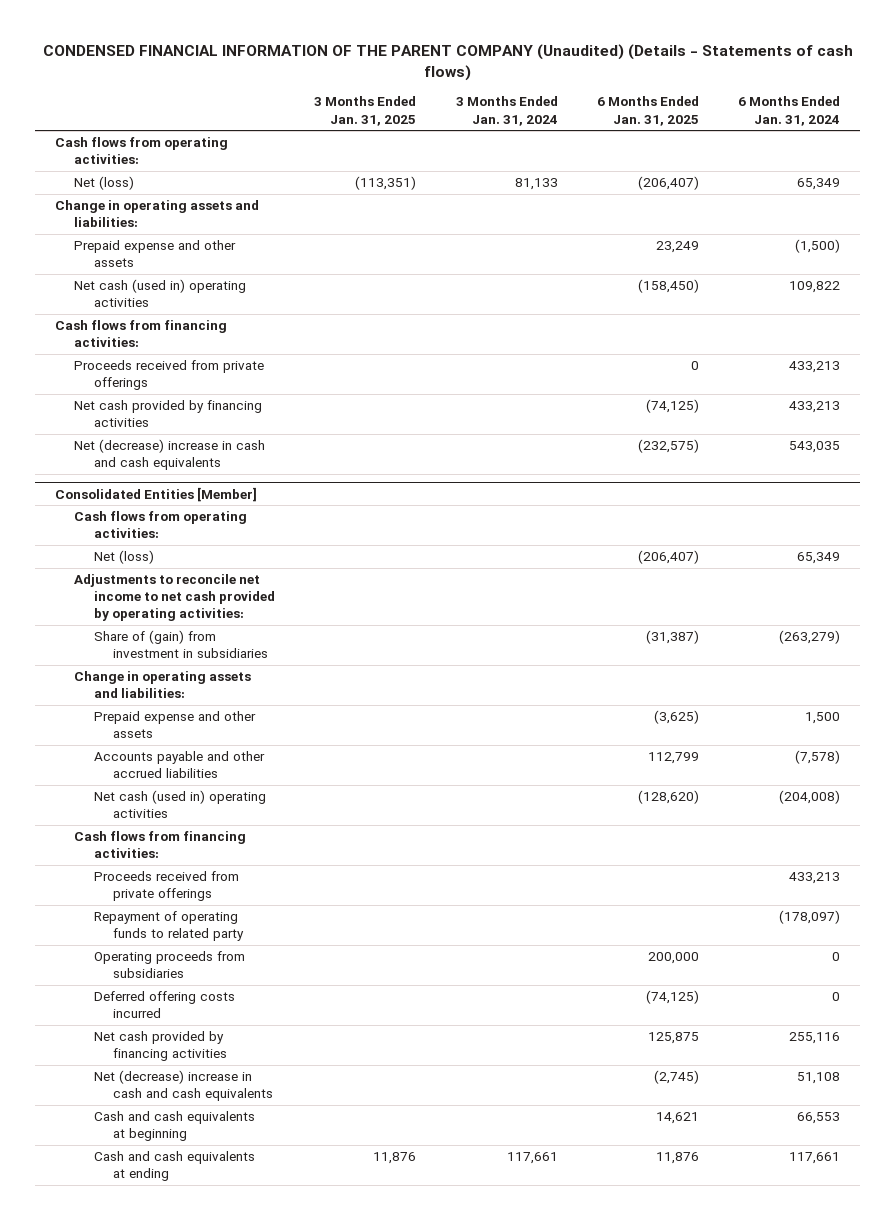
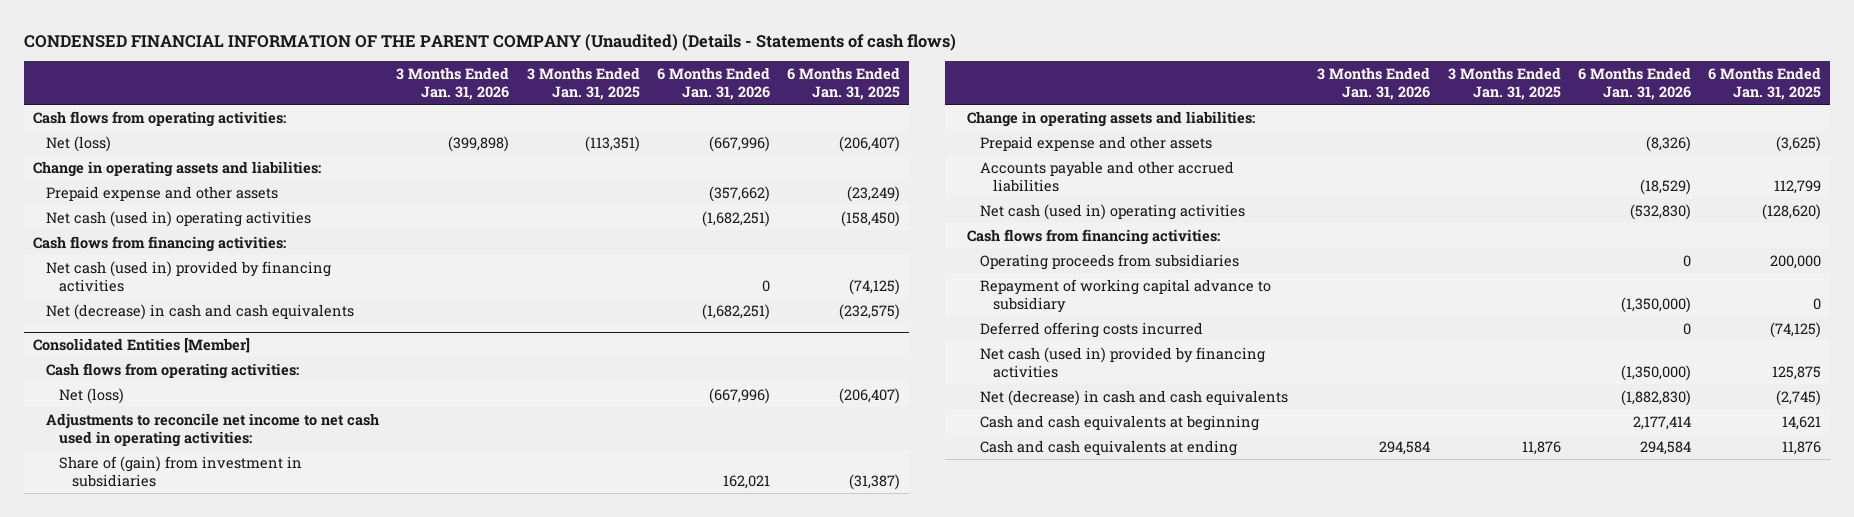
- | 3 Months Ended Jan. 31, 2025 | 3 Months Ended Jan. 31, 2024 | 6 Months Ended Jan. 31, 2025 | 6 Months Ended Jan. 31, 2024
+ | 3 Months Ended Jan. 31, 2026 | 3 Months Ended Jan. 31, 2025 | 6 Months Ended Jan. 31, 2026 | 6 Months Ended Jan. 31, 2025
- Prepaid expense and other assets | | | 23,249 | (1,500)
+ Prepaid expense and other assets | | | (357,662) | (23,249)
- Proceeds received from private offerings | | | 0 | 433,213
- Net cash provided by financing activities | | | (74,125) | 433,213
- Net (decrease) increase in cash and cash equivalents | | | (232,575) | 543,035
+ Net cash (used in) provided by financing activities | | | 0 | (74,125)
+ Net (decrease) in cash and cash equivalents | | | (1,682,251) | (232,575)
@ Consolidated Entities [Member]
- Adjustments to reconcile net income to net cash provided by operating activities:
+ Adjustments to reconcile net income to net cash used in operating activities:
- Proceeds received from private offerings | | | | 433,213
- Repayment of operating funds to related party | | | | (178,097)
+ Repayment of working capital advance to subsidiary | | | (1,350,000) | 0
- Net cash provided by financing activities | | | 125,875 | 255,116
- Net (decrease) increase in cash and cash equivalents | | | (2,745) | 51,108
+ Net cash (used in) provided by financing activities | | | (1,350,000) | 125,875
+ Net (decrease) in cash and cash equivalents | | | (1,882,830) | (2,745)

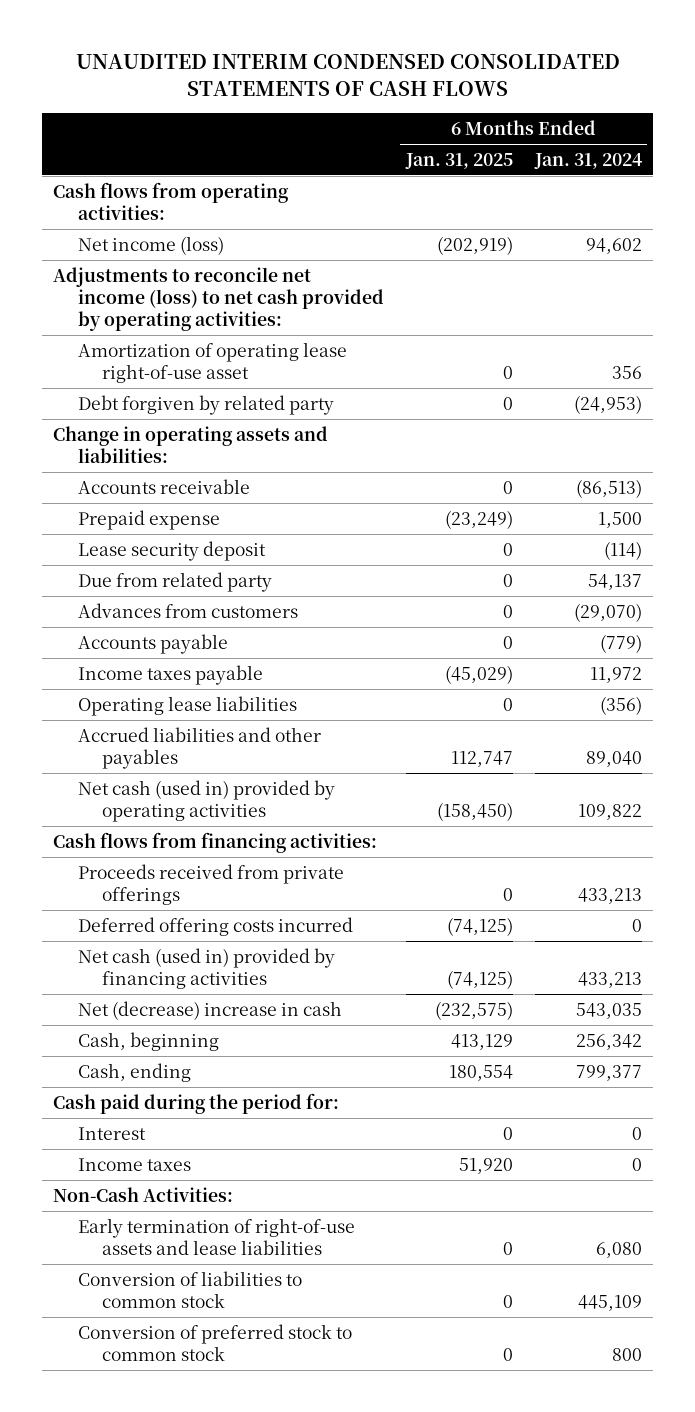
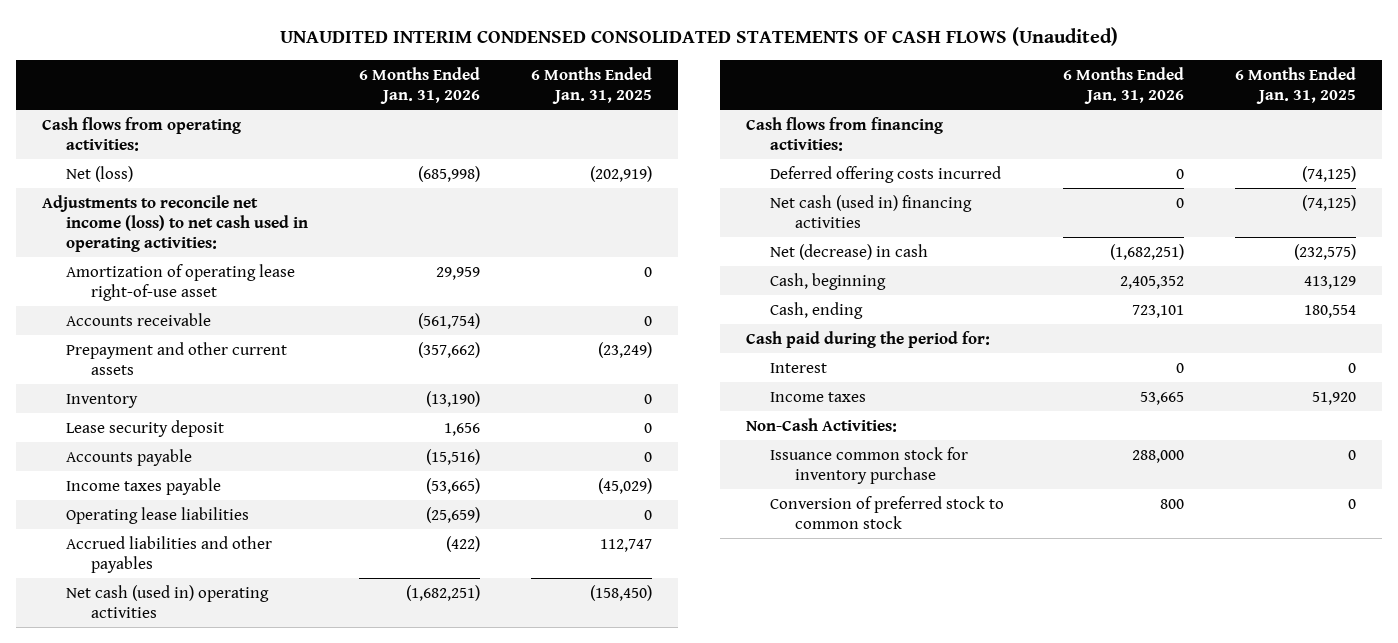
- UNAUDITED INTERIM CONDENSED CONSOLIDATED STATEMENTS OF CASH FLOWS
+ UNAUDITED INTERIM CONDENSED CONSOLIDATED STATEMENTS OF CASH FLOWS (Unaudited)
- | 6 Months Ended Jan. 31, 2025 | 6 Months Ended Jan. 31, 2024
+ | 6 Months Ended Jan. 31, 2026 | 6 Months Ended Jan. 31, 2025
- Net income (loss) | (202,919) | 94,602
- Adjustments to reconcile net income (loss) to net cash provided by operating activities:
+ Net (loss) | (685,998) | (202,919)
+ Adjustments to reconcile net income (loss) to net cash used in operating activities:
- Debt forgiven by related party | 0 | (24,953)
- Change in operating assets and liabilities:
- Prepaid expense | (23,249) | 1,500
+ Prepayment and other current assets | (357,662) | (23,249)
+ Inventory | (13,190) | 0
- Due from related party | 0 | 54,137
- Advances from customers | 0 | (29,070)
- Net cash (used in) provided by operating activities | (158,450) | 109,822
+ Net cash (used in) operating activities | (1,682,251) | (158,450)
- Proceeds received from private offerings | 0 | 433,213
- Net cash (used in) provided by financing activities | (74,125) | 433,213
- Net (decrease) increase in cash | (232,575) | 543,035
+ Net cash (used in) financing activities | 0 | (74,125)
+ Net (decrease) in cash | (1,682,251) | (232,575)
- Early termination of right-of-use assets and lease liabilities | 0 | 6,080
- Conversion of liabilities to common stock | 0 | 445,109
+ Issuance common stock for inventory purchase | 288,000 | 0

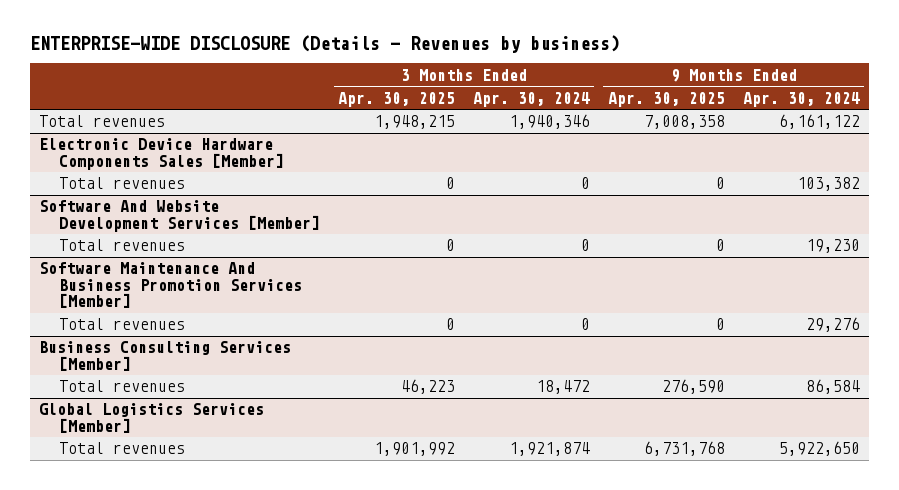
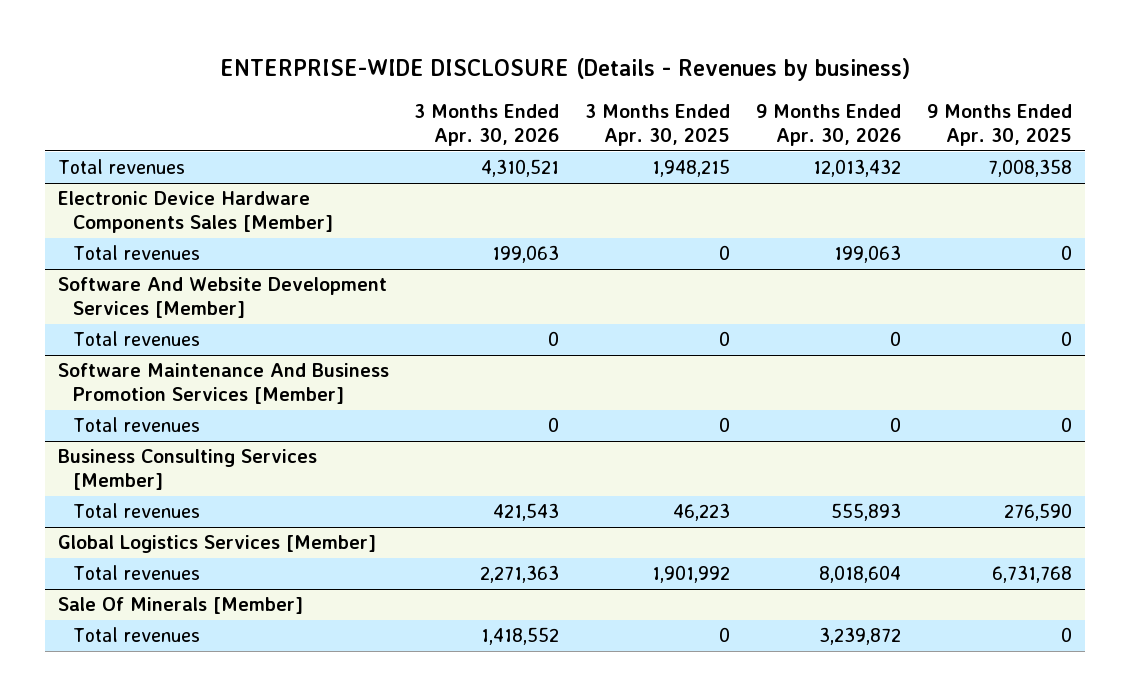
- | 3 Months Ended Apr. 30, 2025 | 3 Months Ended Apr. 30, 2024 | 9 Months Ended Apr. 30, 2025 | 9 Months Ended Apr. 30, 2024
+ | 3 Months Ended Apr. 30, 2026 | 3 Months Ended Apr. 30, 2025 | 9 Months Ended Apr. 30, 2026 | 9 Months Ended Apr. 30, 2025
+ Sale Of Minerals [Member]
+ Total revenues | 1,418,552 | 0 | 3,239,872 | 0

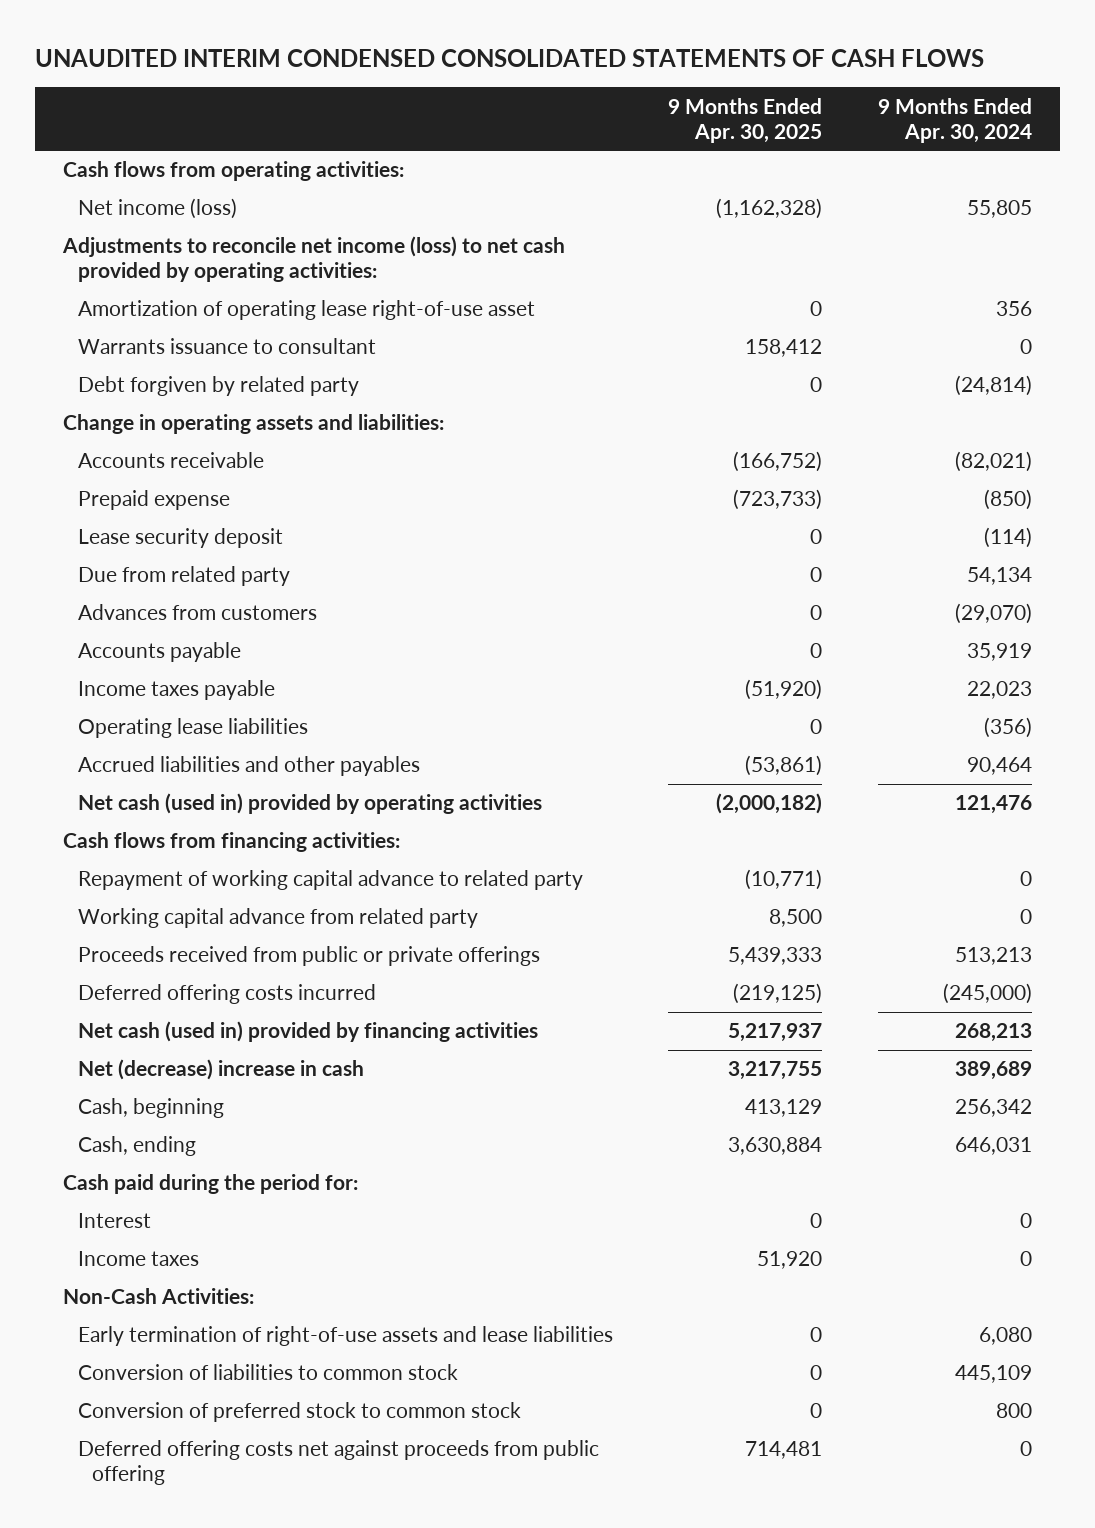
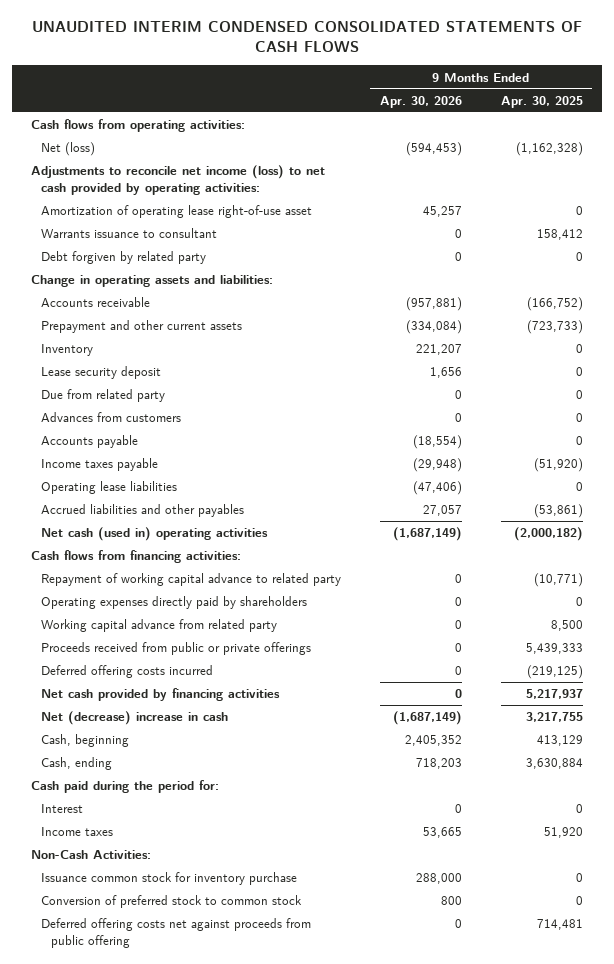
- | 9 Months Ended Apr. 30, 2025 | 9 Months Ended Apr. 30, 2024
+ | 9 Months Ended Apr. 30, 2026 | 9 Months Ended Apr. 30, 2025
- Net income (loss) | (1,162,328) | 55,805
+ Net (loss) | (594,453) | (1,162,328)
- Prepaid expense | (723,733) | (850)
+ Prepayment and other current assets | (334,084) | (723,733)
+ Inventory | 221,207 | 0
- Net cash (used in) provided by operating activities | (2,000,182) | 121,476
+ Net cash (used in) operating activities | (1,687,149) | (2,000,182)
+ Operating expenses directly paid by shareholders | 0 | 0
- Net cash (used in) provided by financing activities | 5,217,937 | 268,213
+ Net cash provided by financing activities | 0 | 5,217,937
- Early termination of right-of-use assets and lease liabilities | 0 | 6,080
- Conversion of liabilities to common stock | 0 | 445,109
+ Issuance common stock for inventory purchase | 288,000 | 0

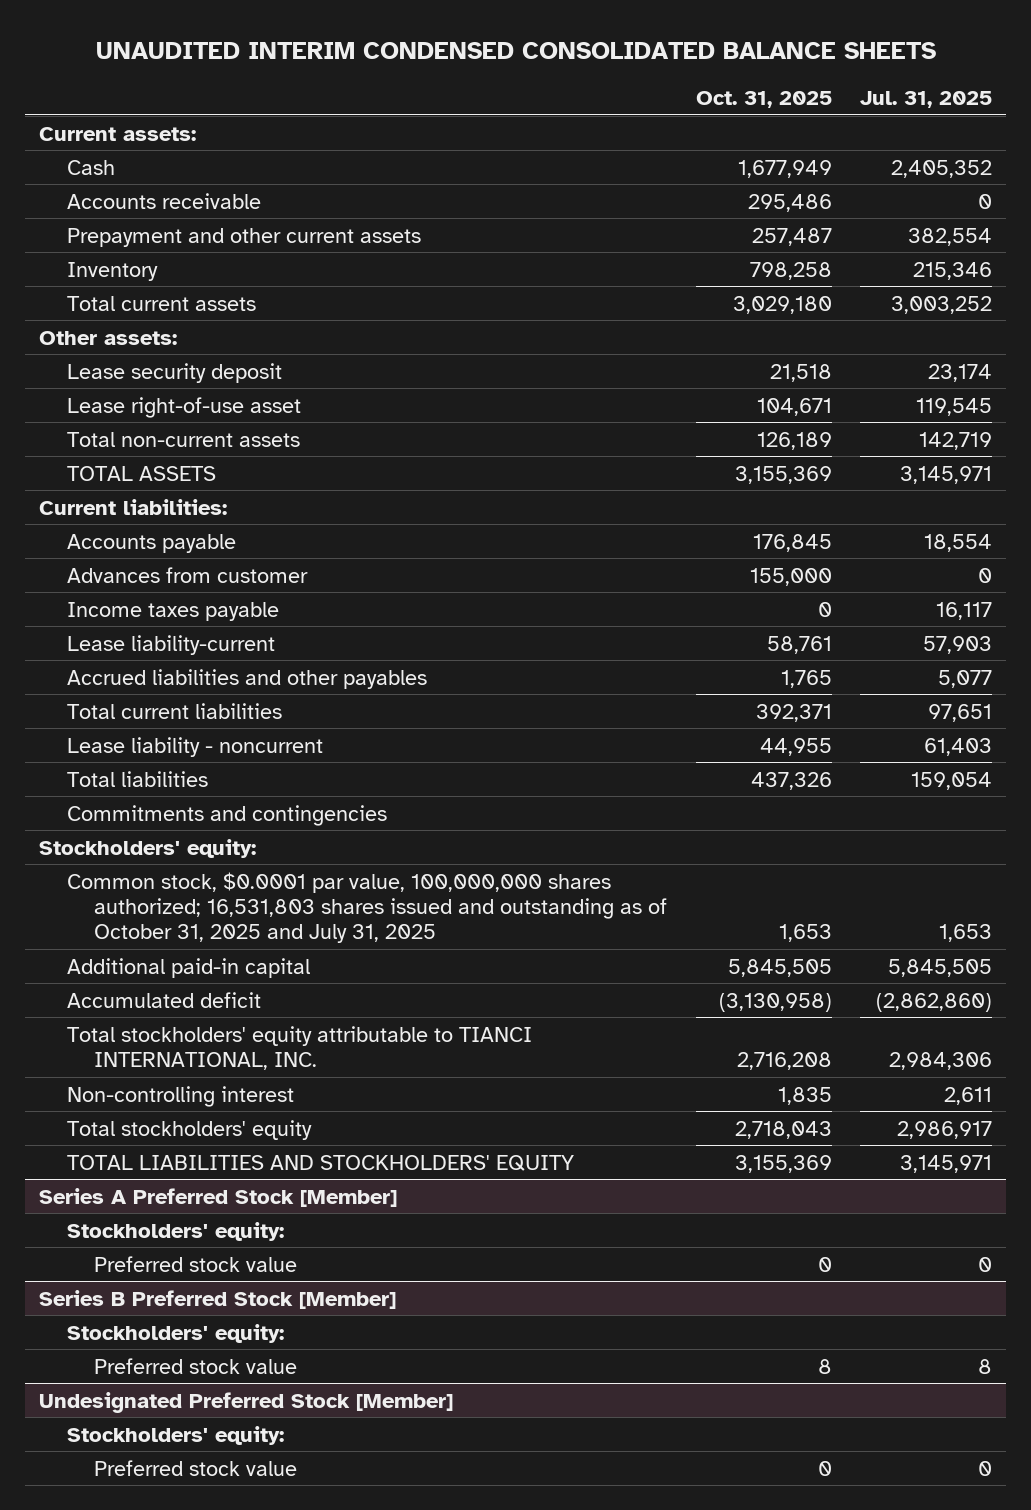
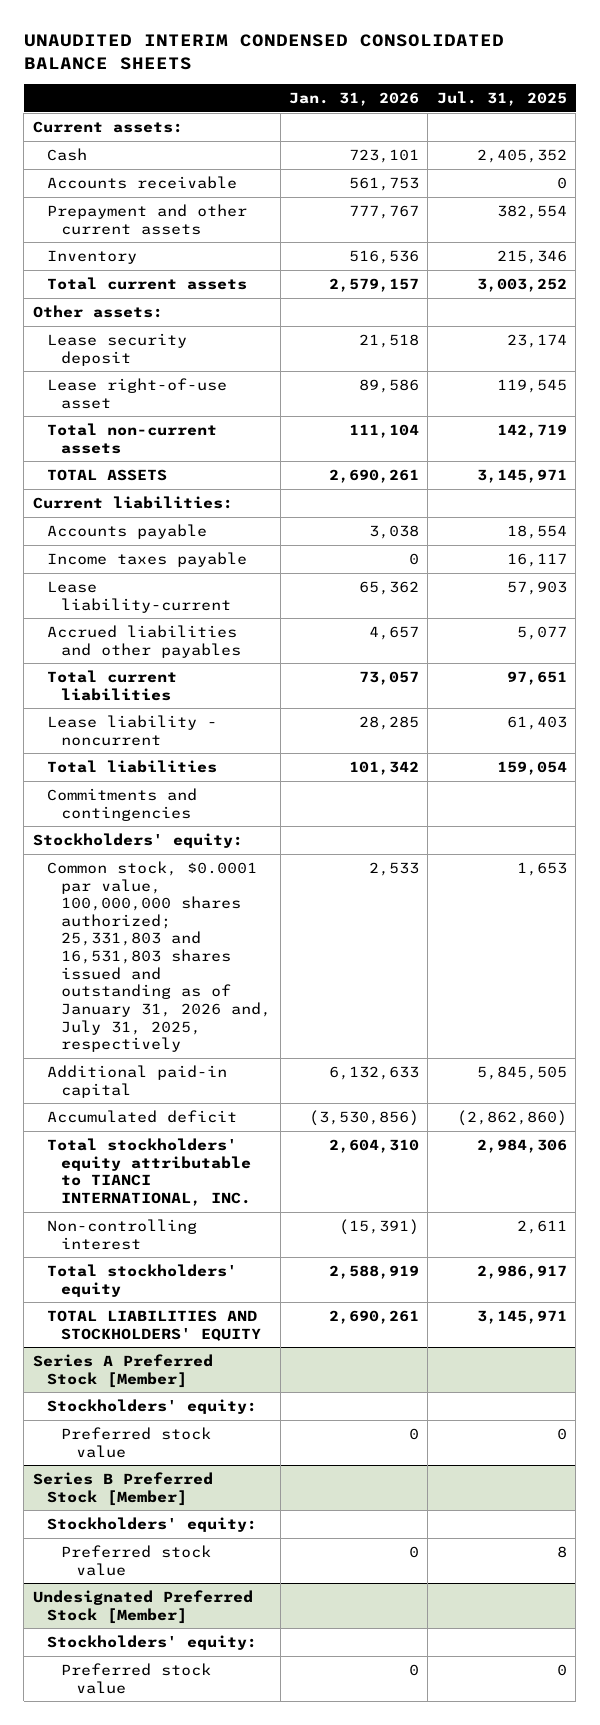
- | Oct. 31, 2025 | Jul. 31, 2025
+ | Jan. 31, 2026 | Jul. 31, 2025
- Advances from customer | 155,000 | 0
- Common stock, $0.0001 par value, 100,000,000 shares authorized; 16,531,803 shares issued and outstanding as of October 31, 2025 and July 31, 2025 | 1,653 | 1,653
+ Common stock, $0.0001 par value, 100,000,000 shares authorized; 25,331,803 and 16,531,803 shares issued and outstanding as of January 31, 2026 and, July 31, 2025, respectively | 2,533 | 1,653

